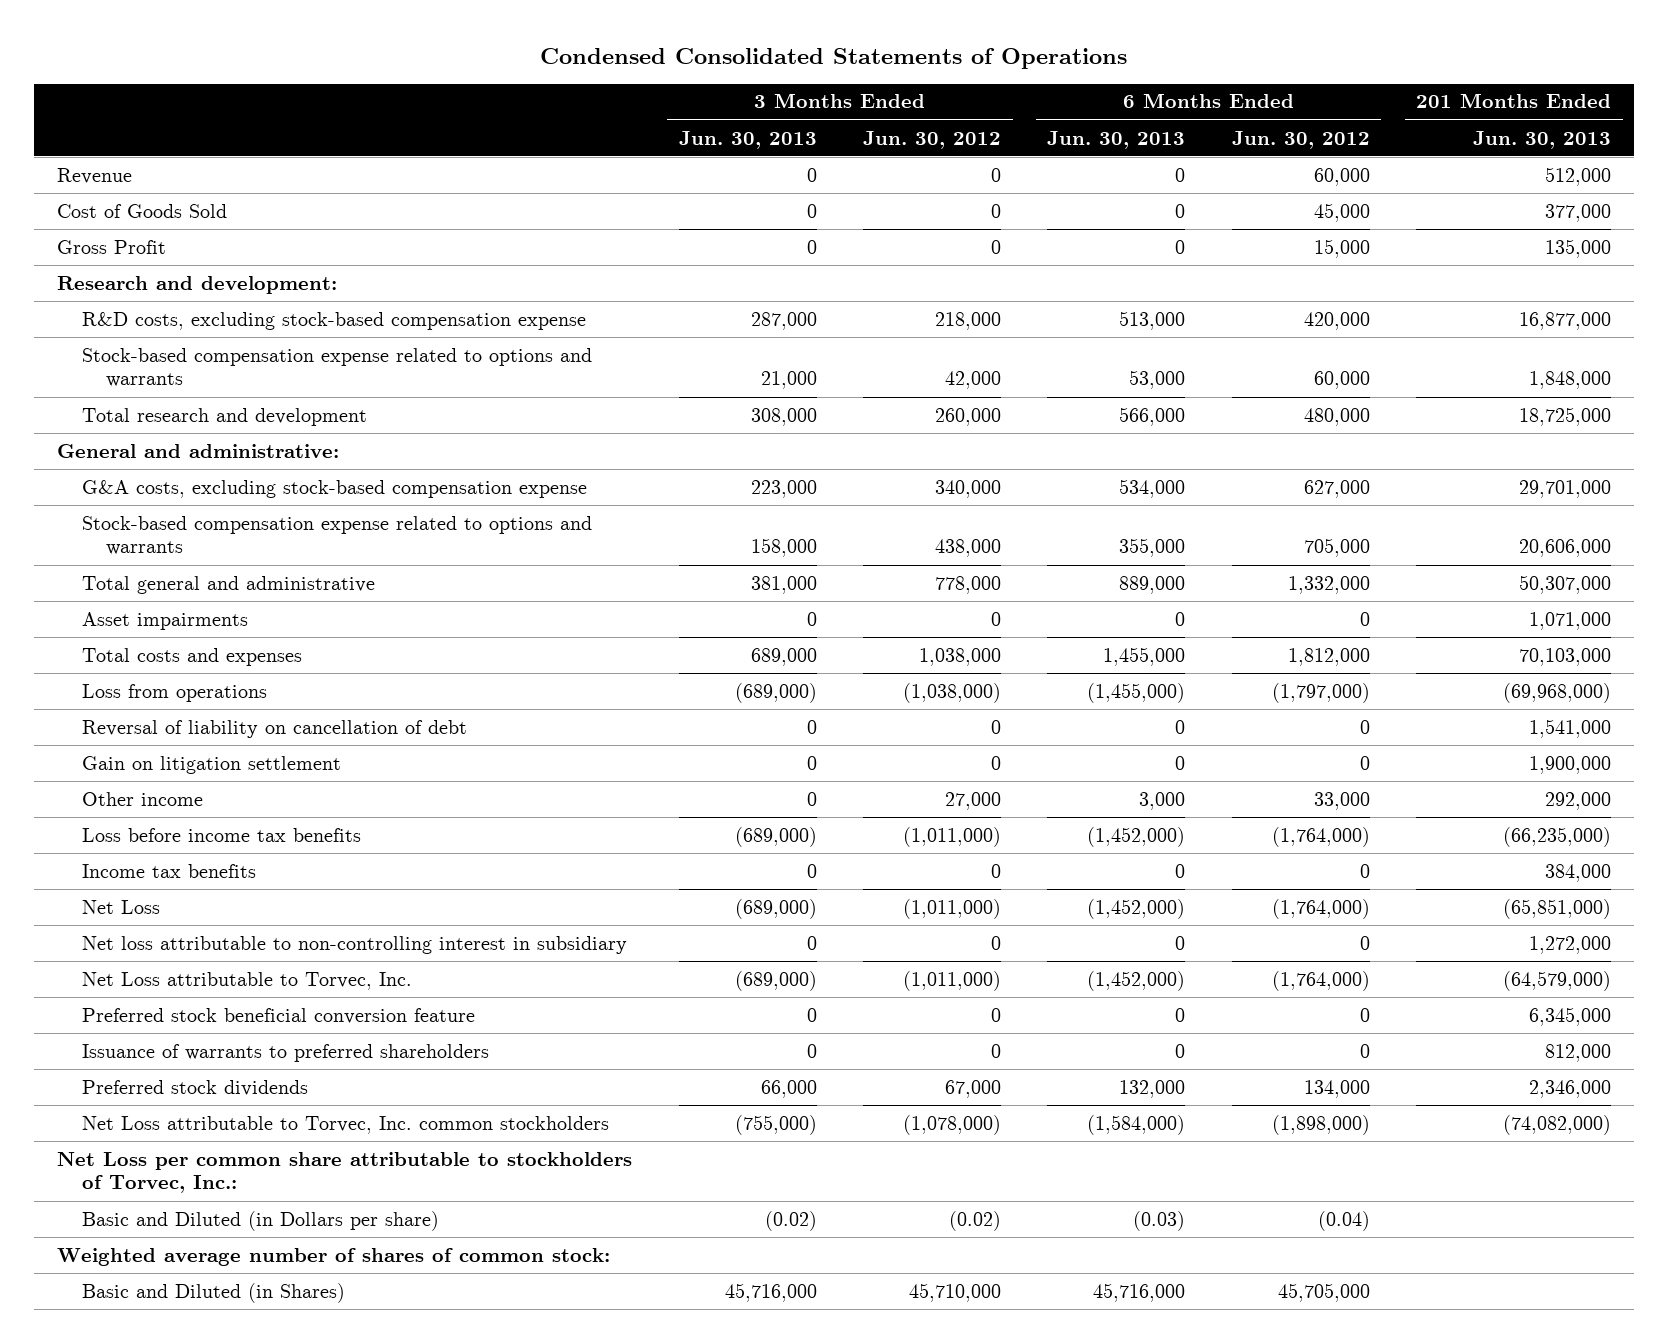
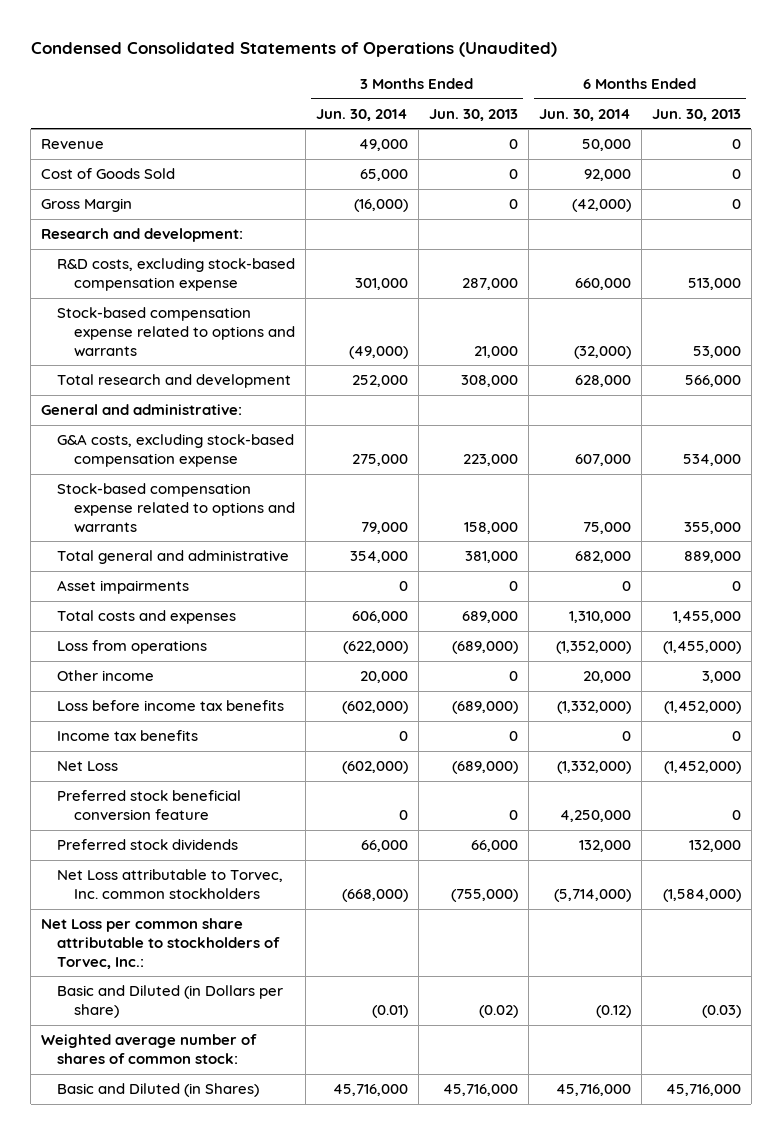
- Condensed Consolidated Statements of Operations
+ Condensed Consolidated Statements of Operations (Unaudited)
- | 3 Months Ended Jun. 30, 2013 | 3 Months Ended Jun. 30, 2012 | 6 Months Ended Jun. 30, 2013 | 6 Months Ended Jun. 30, 2012 | 201 Months Ended Jun. 30, 2013
+ | 3 Months Ended Jun. 30, 2014 | 3 Months Ended Jun. 30, 2013 | 6 Months Ended Jun. 30, 2014 | 6 Months Ended Jun. 30, 2013
- Gross Profit | 0 | 0 | 0 | 15,000 | 135,000
+ Gross Margin | (16,000) | 0 | (42,000) | 0
- Reversal of liability on cancellation of debt | 0 | 0 | 0 | 0 | 1,541,000
- Gain on litigation settlement | 0 | 0 | 0 | 0 | 1,900,000
- Net loss attributable to non-controlling interest in subsidiary | 0 | 0 | 0 | 0 | 1,272,000
- Net Loss attributable to Torvec, Inc. | (689,000) | (1,011,000) | (1,452,000) | (1,764,000) | (64,579,000)
- Issuance of warrants to preferred shareholders | 0 | 0 | 0 | 0 | 812,000

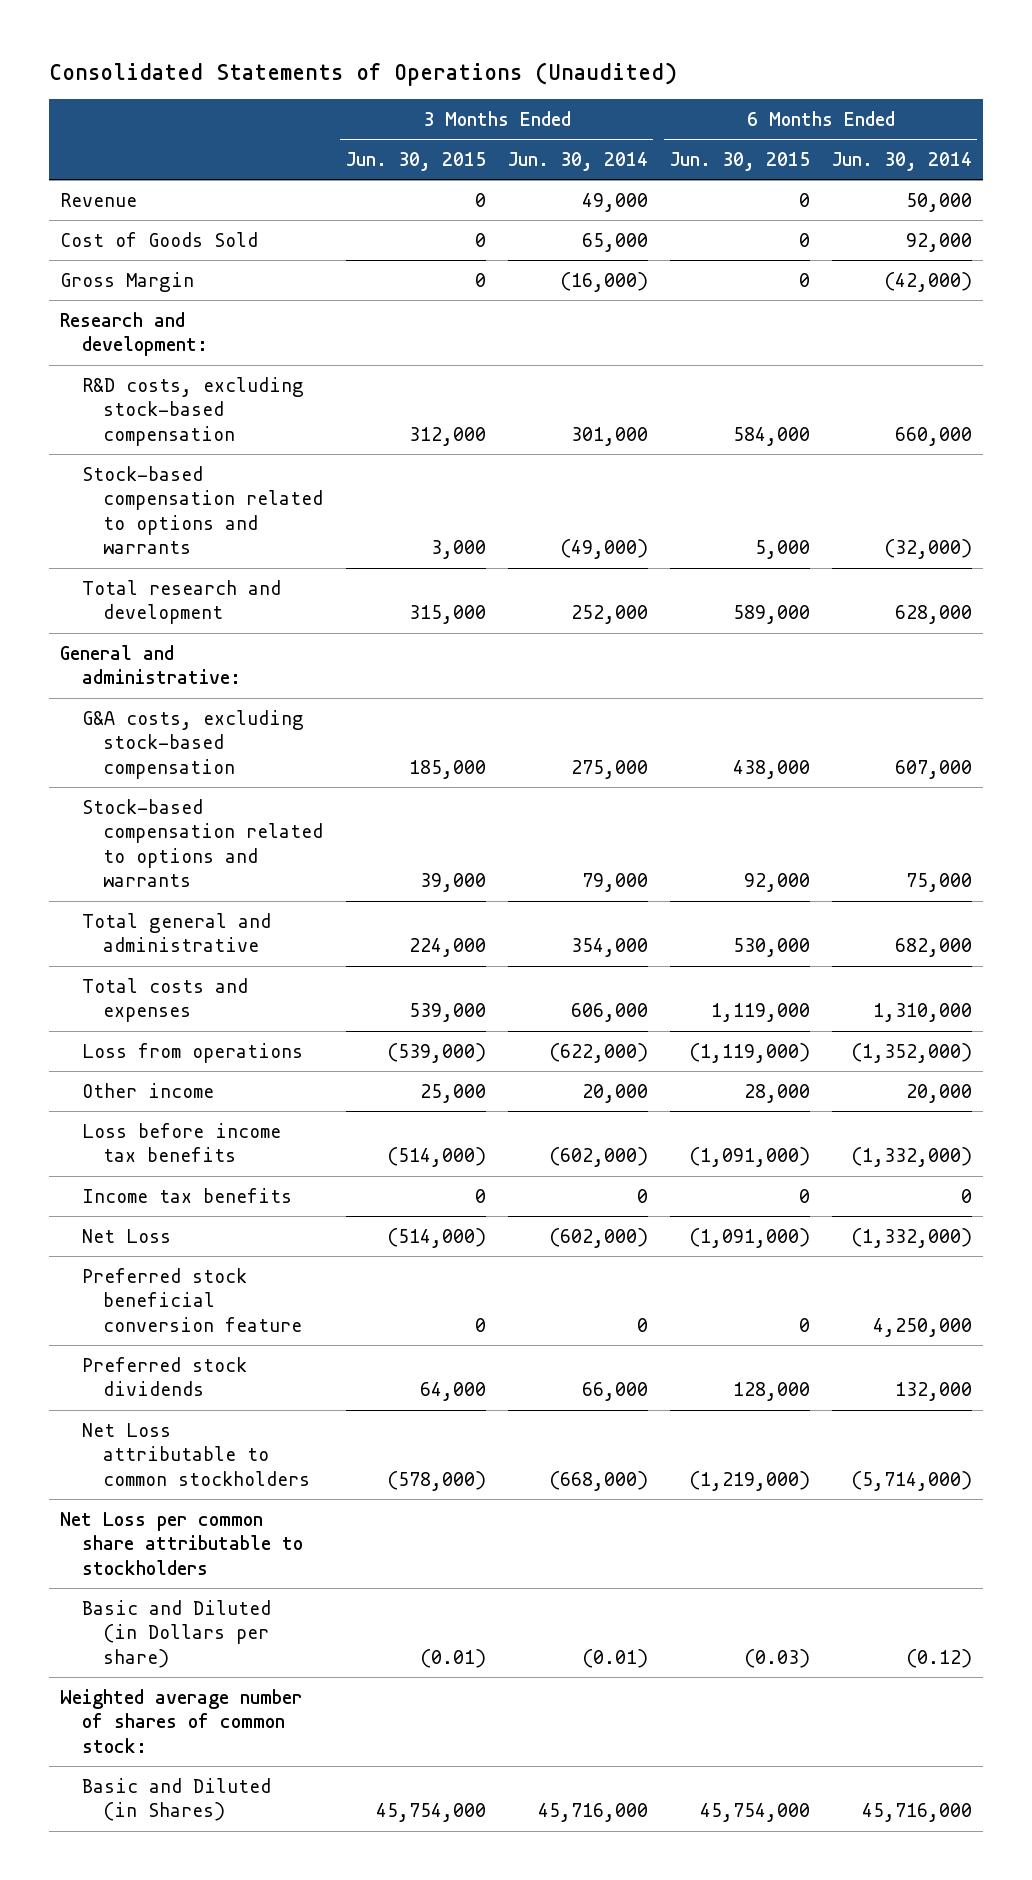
- Condensed Consolidated Statements of Operations (Unaudited)
+ Consolidated Statements of Operations (Unaudited)
- | 3 Months Ended Jun. 30, 2014 | 3 Months Ended Jun. 30, 2013 | 6 Months Ended Jun. 30, 2014 | 6 Months Ended Jun. 30, 2013
+ | 3 Months Ended Jun. 30, 2015 | 3 Months Ended Jun. 30, 2014 | 6 Months Ended Jun. 30, 2015 | 6 Months Ended Jun. 30, 2014
- R&D costs, excluding stock-based compensation expense | 301,000 | 287,000 | 660,000 | 513,000
- Stock-based compensation expense related to options and warrants | (49,000) | 21,000 | (32,000) | 53,000
+ R&D costs, excluding stock-based compensation | 312,000 | 301,000 | 584,000 | 660,000
+ Stock-based compensation related to options and warrants | 3,000 | (49,000) | 5,000 | (32,000)
- G&A costs, excluding stock-based compensation expense | 275,000 | 223,000 | 607,000 | 534,000
- Stock-based compensation expense related to options and warrants | 79,000 | 158,000 | 75,000 | 355,000
+ G&A costs, excluding stock-based compensation | 185,000 | 275,000 | 438,000 | 607,000
+ Stock-based compensation related to options and warrants | 39,000 | 79,000 | 92,000 | 75,000
- Asset impairments | 0 | 0 | 0 | 0
- Net Loss attributable to Torvec, Inc. common stockholders | (668,000) | (755,000) | (5,714,000) | (1,584,000)
- Net Loss per common share attributable to stockholders of Torvec, Inc.:
+ Net Loss attributable to common stockholders | (578,000) | (668,000) | (1,219,000) | (5,714,000)
+ Net Loss per common share attributable to stockholders

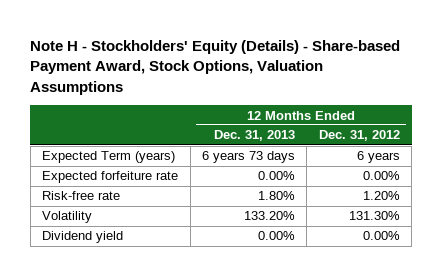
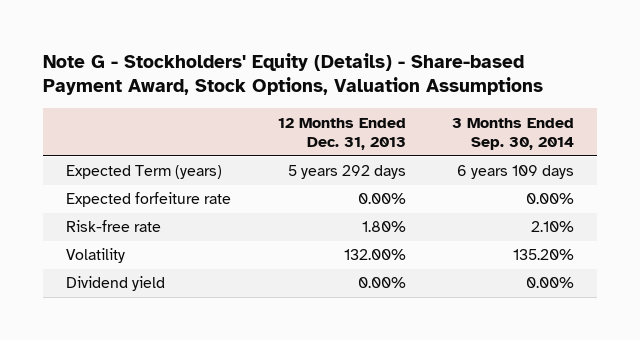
- Note H - Stockholders' Equity (Details) - Share-based Payment Award, Stock Options, Valuation Assumptions
+ Note G - Stockholders' Equity (Details) - Share-based Payment Award, Stock Options, Valuation Assumptions
- | 12 Months Ended Dec. 31, 2013 | 12 Months Ended Dec. 31, 2012
+ | 12 Months Ended Dec. 31, 2013 | 3 Months Ended Sep. 30, 2014
- Expected Term (years) | 6 years 73 days | 6 years
+ Expected Term (years) | 5 years 292 days | 6 years 109 days
- Volatility | 133.20% | 131.30%
+ Volatility | 132.00% | 135.20%

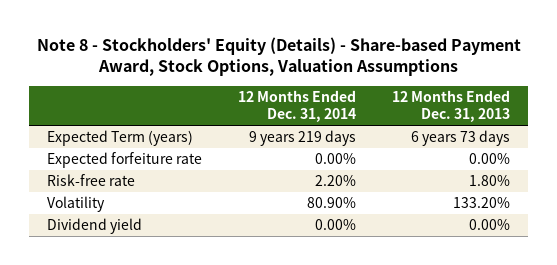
- Note G - Stockholders' Equity (Details) - Share-based Payment Award, Stock Options, Valuation Assumptions
+ Note 8 - Stockholders' Equity (Details) - Share-based Payment Award, Stock Options, Valuation Assumptions
- | 12 Months Ended Dec. 31, 2013 | 3 Months Ended Sep. 30, 2014
+ | 12 Months Ended Dec. 31, 2014 | 12 Months Ended Dec. 31, 2013
- Expected Term (years) | 5 years 292 days | 6 years 109 days
+ Expected Term (years) | 9 years 219 days | 6 years 73 days
- Volatility | 132.00% | 135.20%
+ Volatility | 80.90% | 133.20%

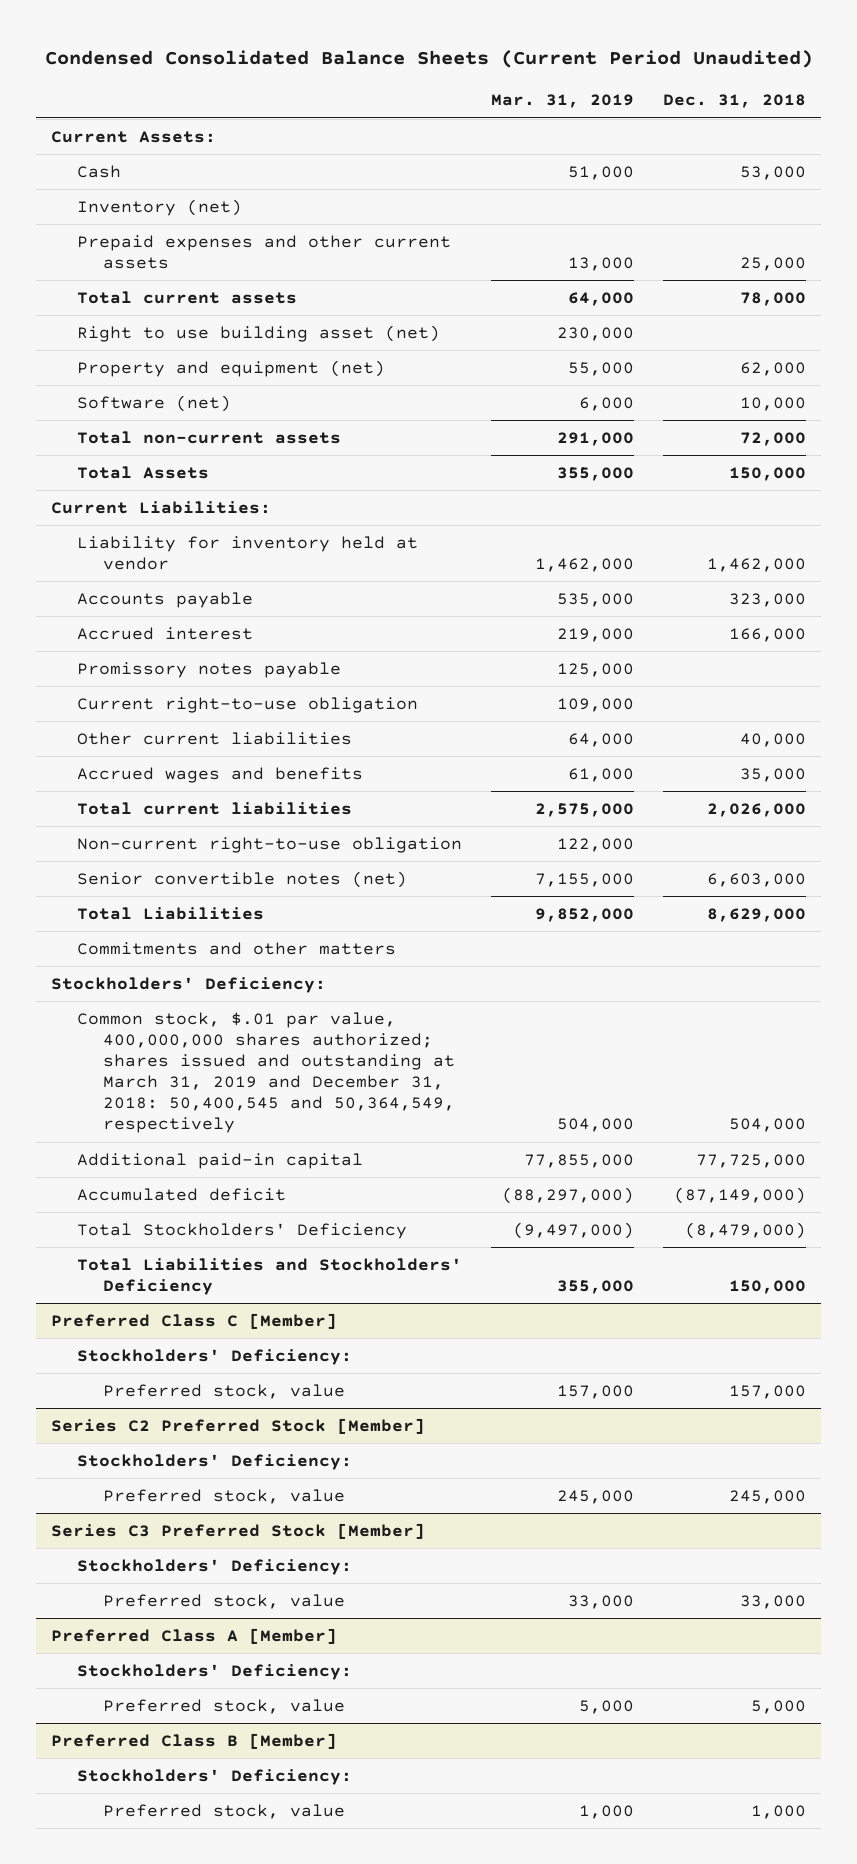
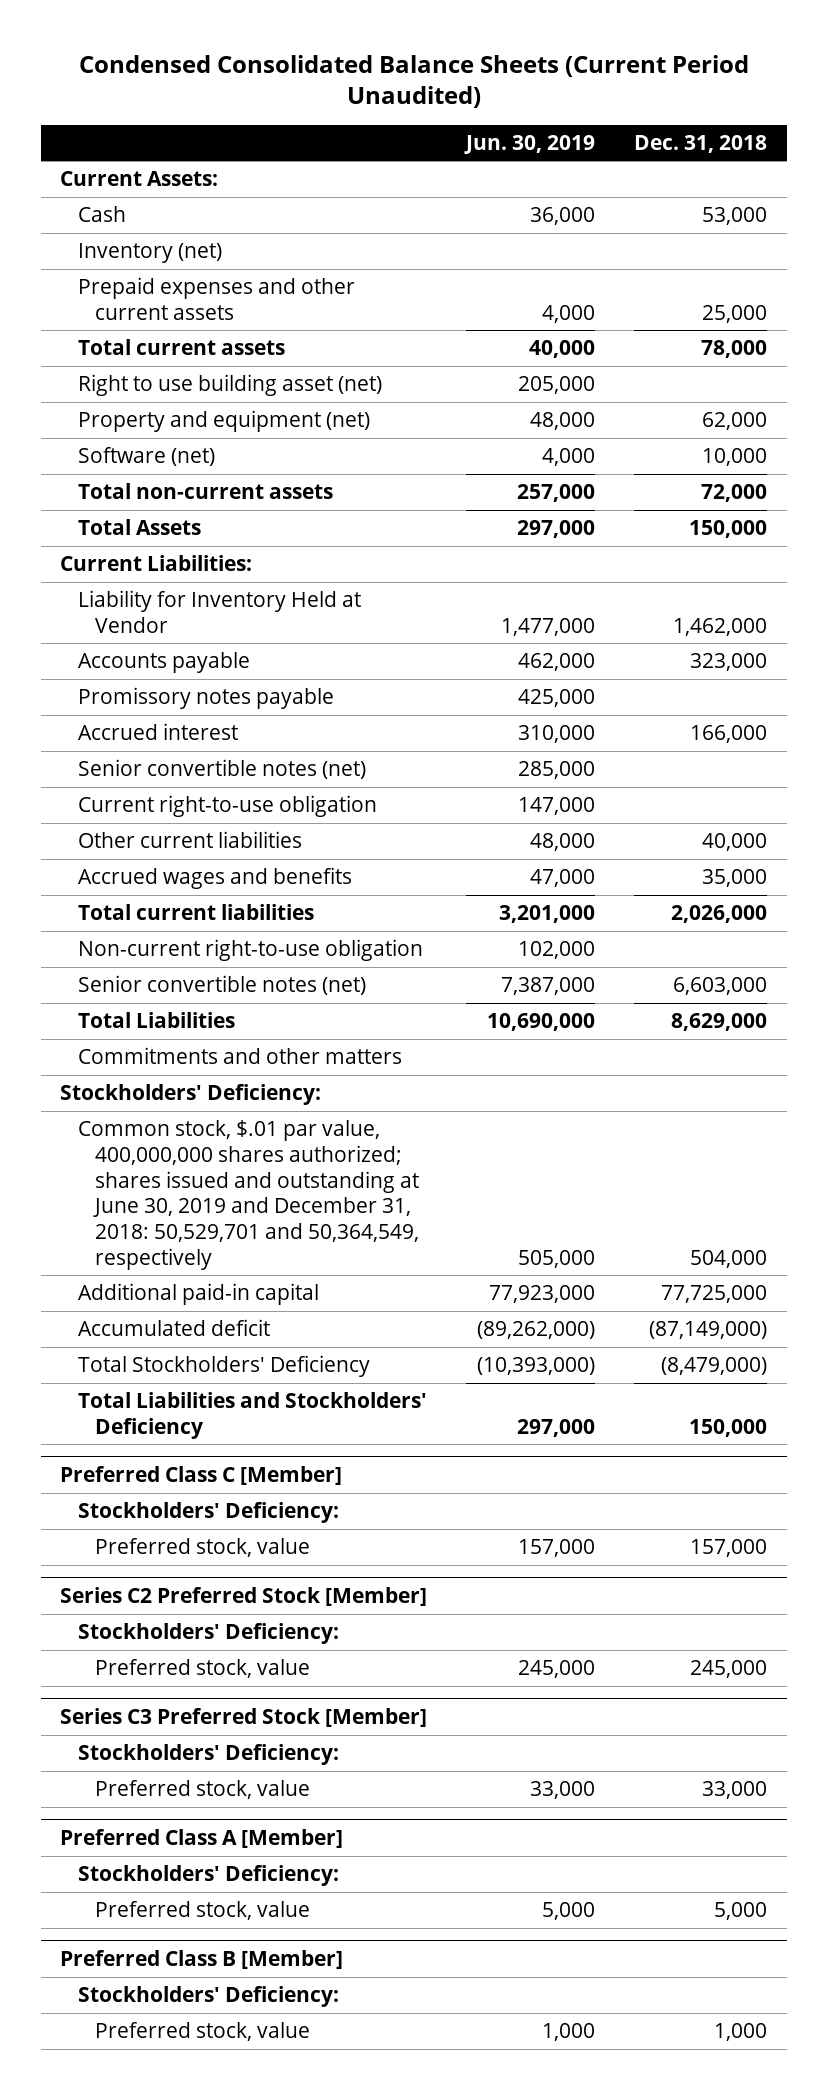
- | Mar. 31, 2019 | Dec. 31, 2018
+ | Jun. 30, 2019 | Dec. 31, 2018
- Liability for inventory held at vendor | 1,462,000 | 1,462,000
+ Liability for Inventory Held at Vendor | 1,477,000 | 1,462,000
moved down: Accrued interest | 310,000 | 166,000
+ Senior convertible notes (net) | 285,000 |
- Common stock, $.01 par value, 400,000,000 shares authorized; shares issued and outstanding at March 31, 2019 and December 31, 2018: 50,400,545 and 50,364,549, respectively | 504,000 | 504,000
+ Common stock, $.01 par value, 400,000,000 shares authorized; shares issued and outstanding at June 30, 2019 and December 31, 2018: 50,529,701 and 50,364,549, respectively | 505,000 | 504,000

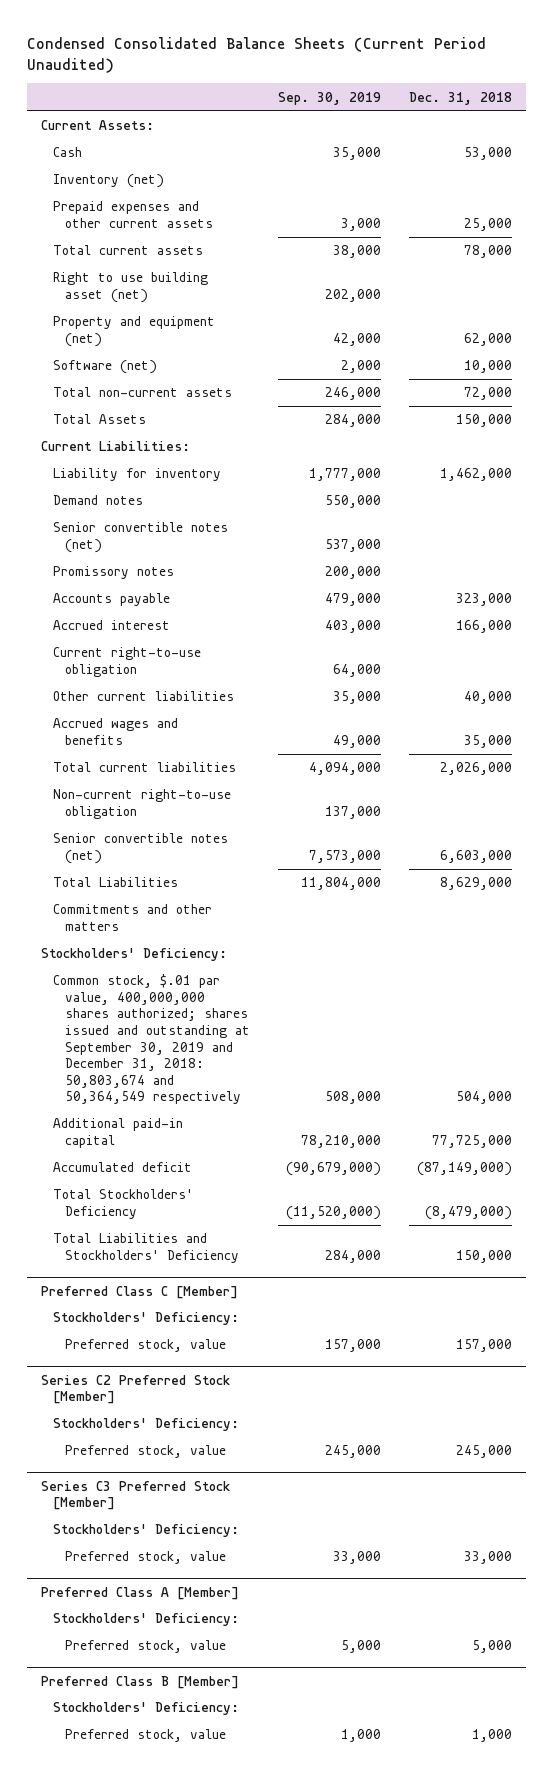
- | Jun. 30, 2019 | Dec. 31, 2018
+ | Sep. 30, 2019 | Dec. 31, 2018
- Liability for Inventory Held at Vendor | 1,477,000 | 1,462,000
+ Liability for inventory | 1,777,000 | 1,462,000
+ Demand notes | 550,000 |
moved up: Senior convertible notes (net) | 537,000 |
+ Promissory notes | 200,000 |
- Promissory notes payable | 425,000 |
- Common stock, $.01 par value, 400,000,000 shares authorized; shares issued and outstanding at June 30, 2019 and December 31, 2018: 50,529,701 and 50,364,549, respectively | 505,000 | 504,000
+ Common stock, $.01 par value, 400,000,000 shares authorized; shares issued and outstanding at September 30, 2019 and December 31, 2018: 50,803,674 and 50,364,549 respectively | 508,000 | 504,000

